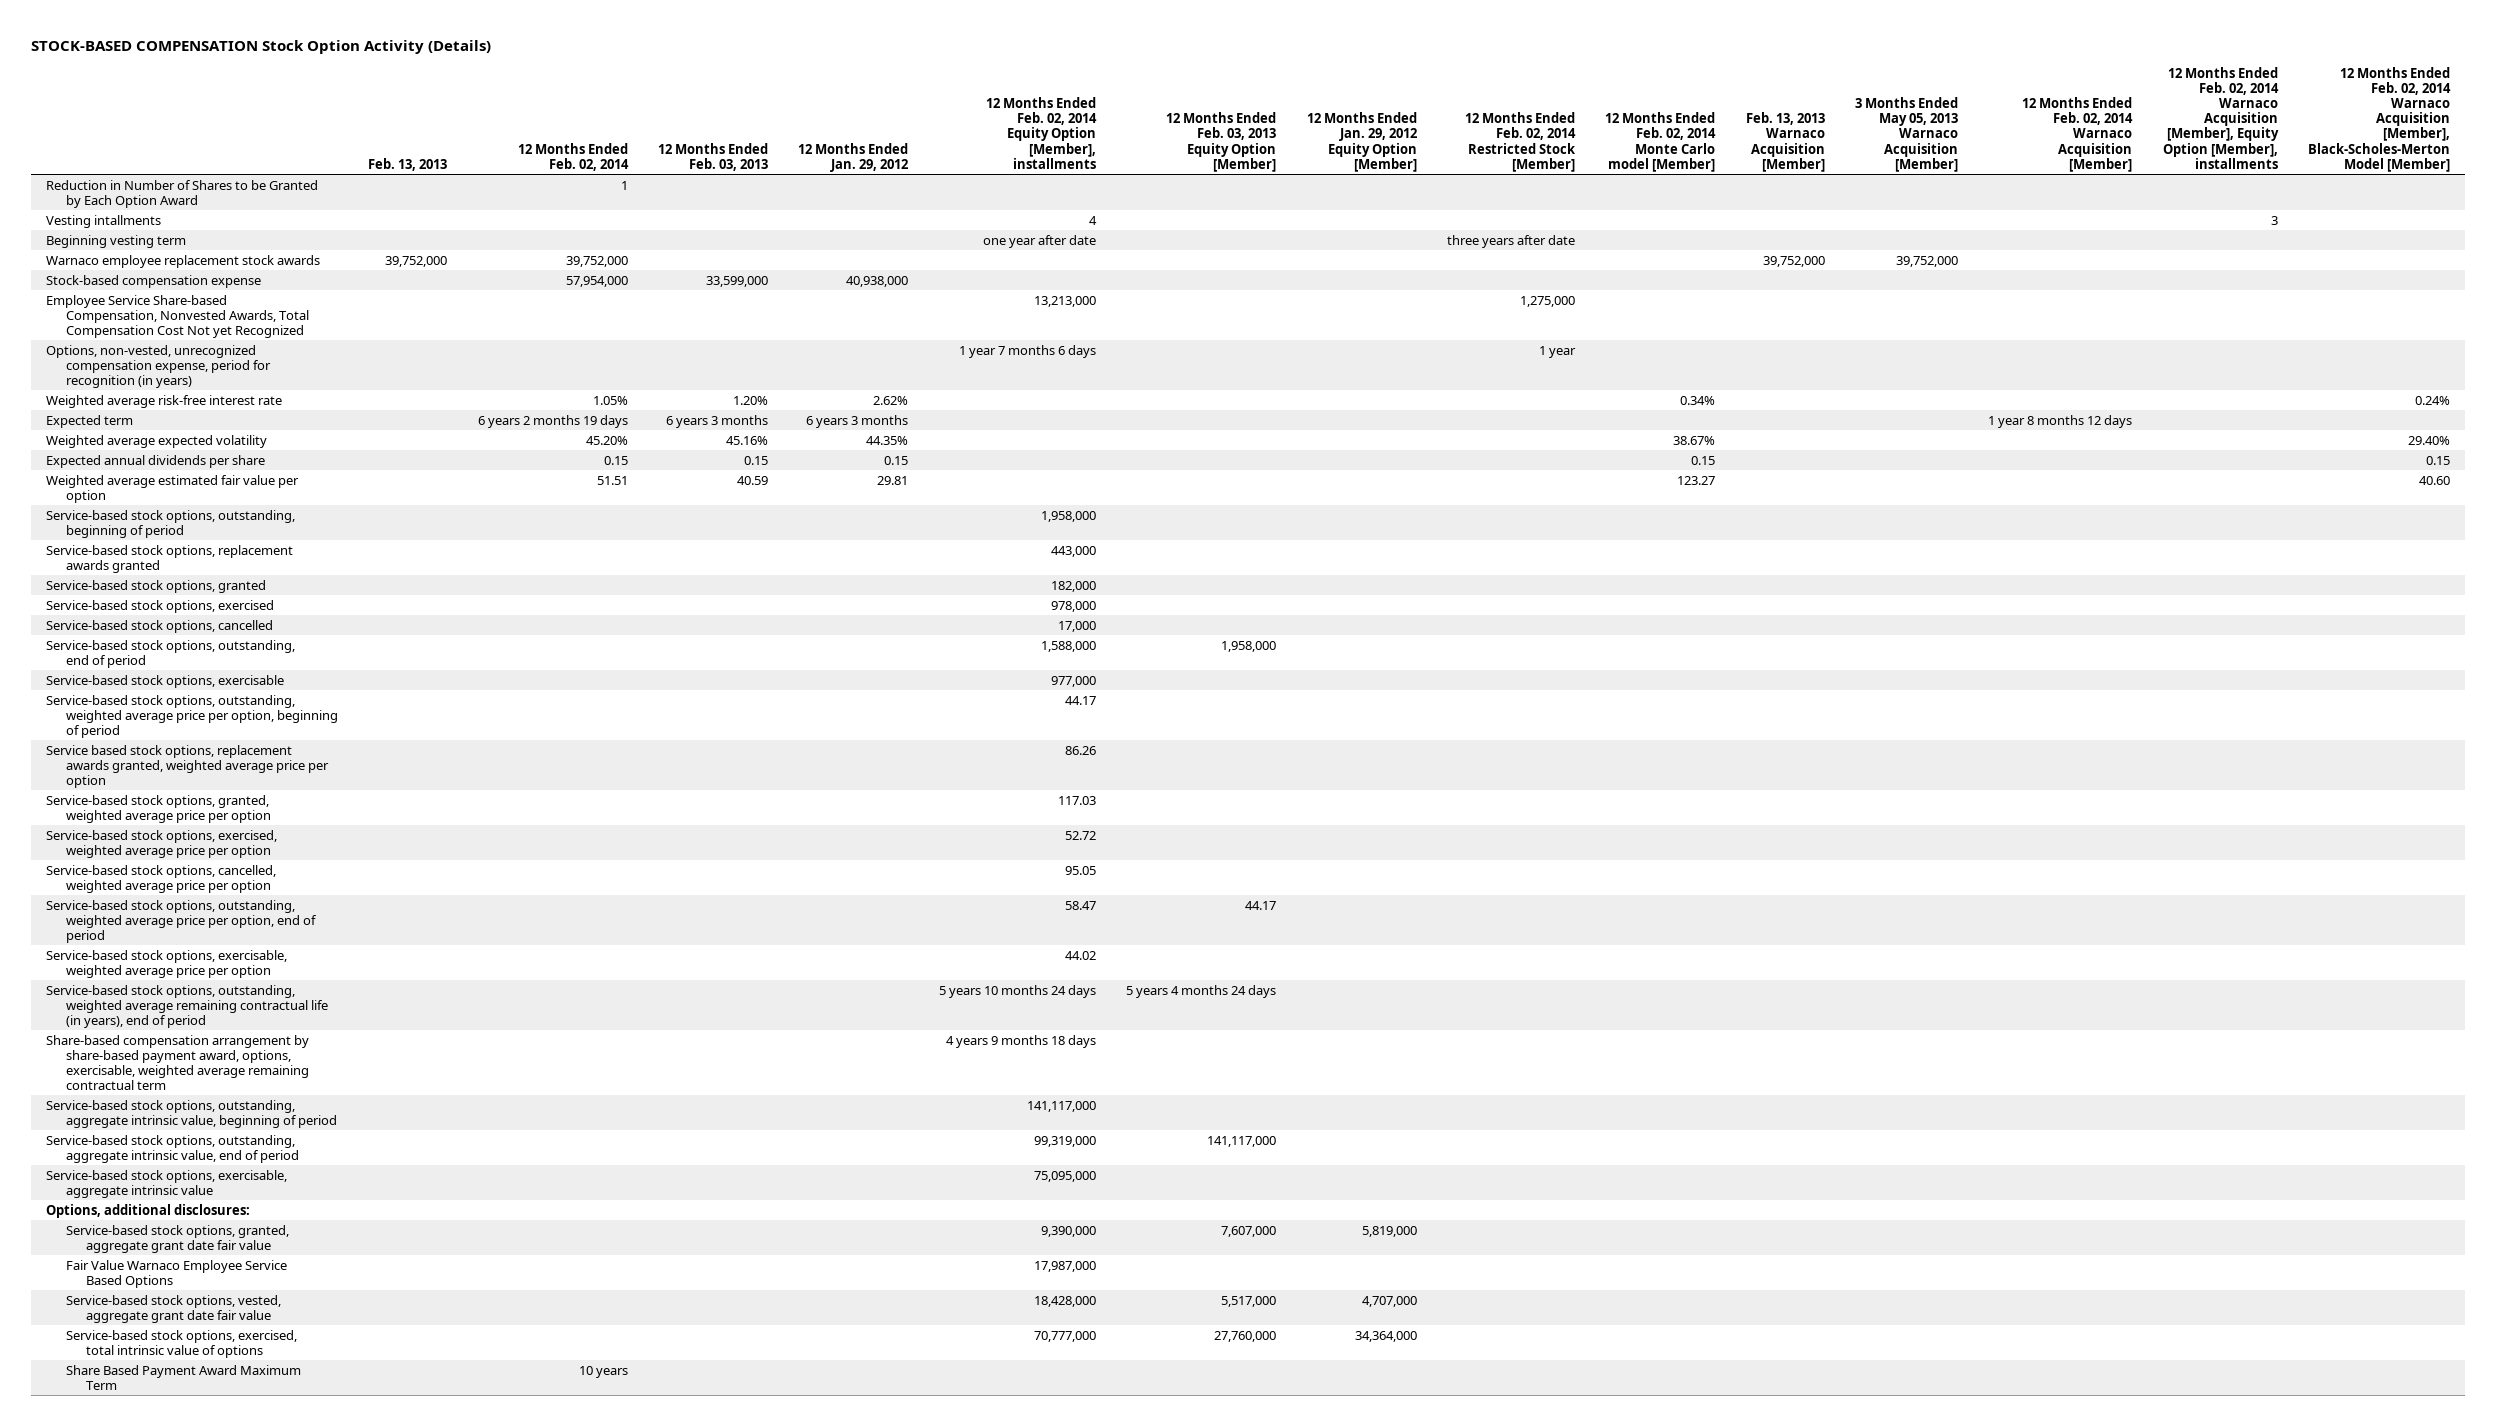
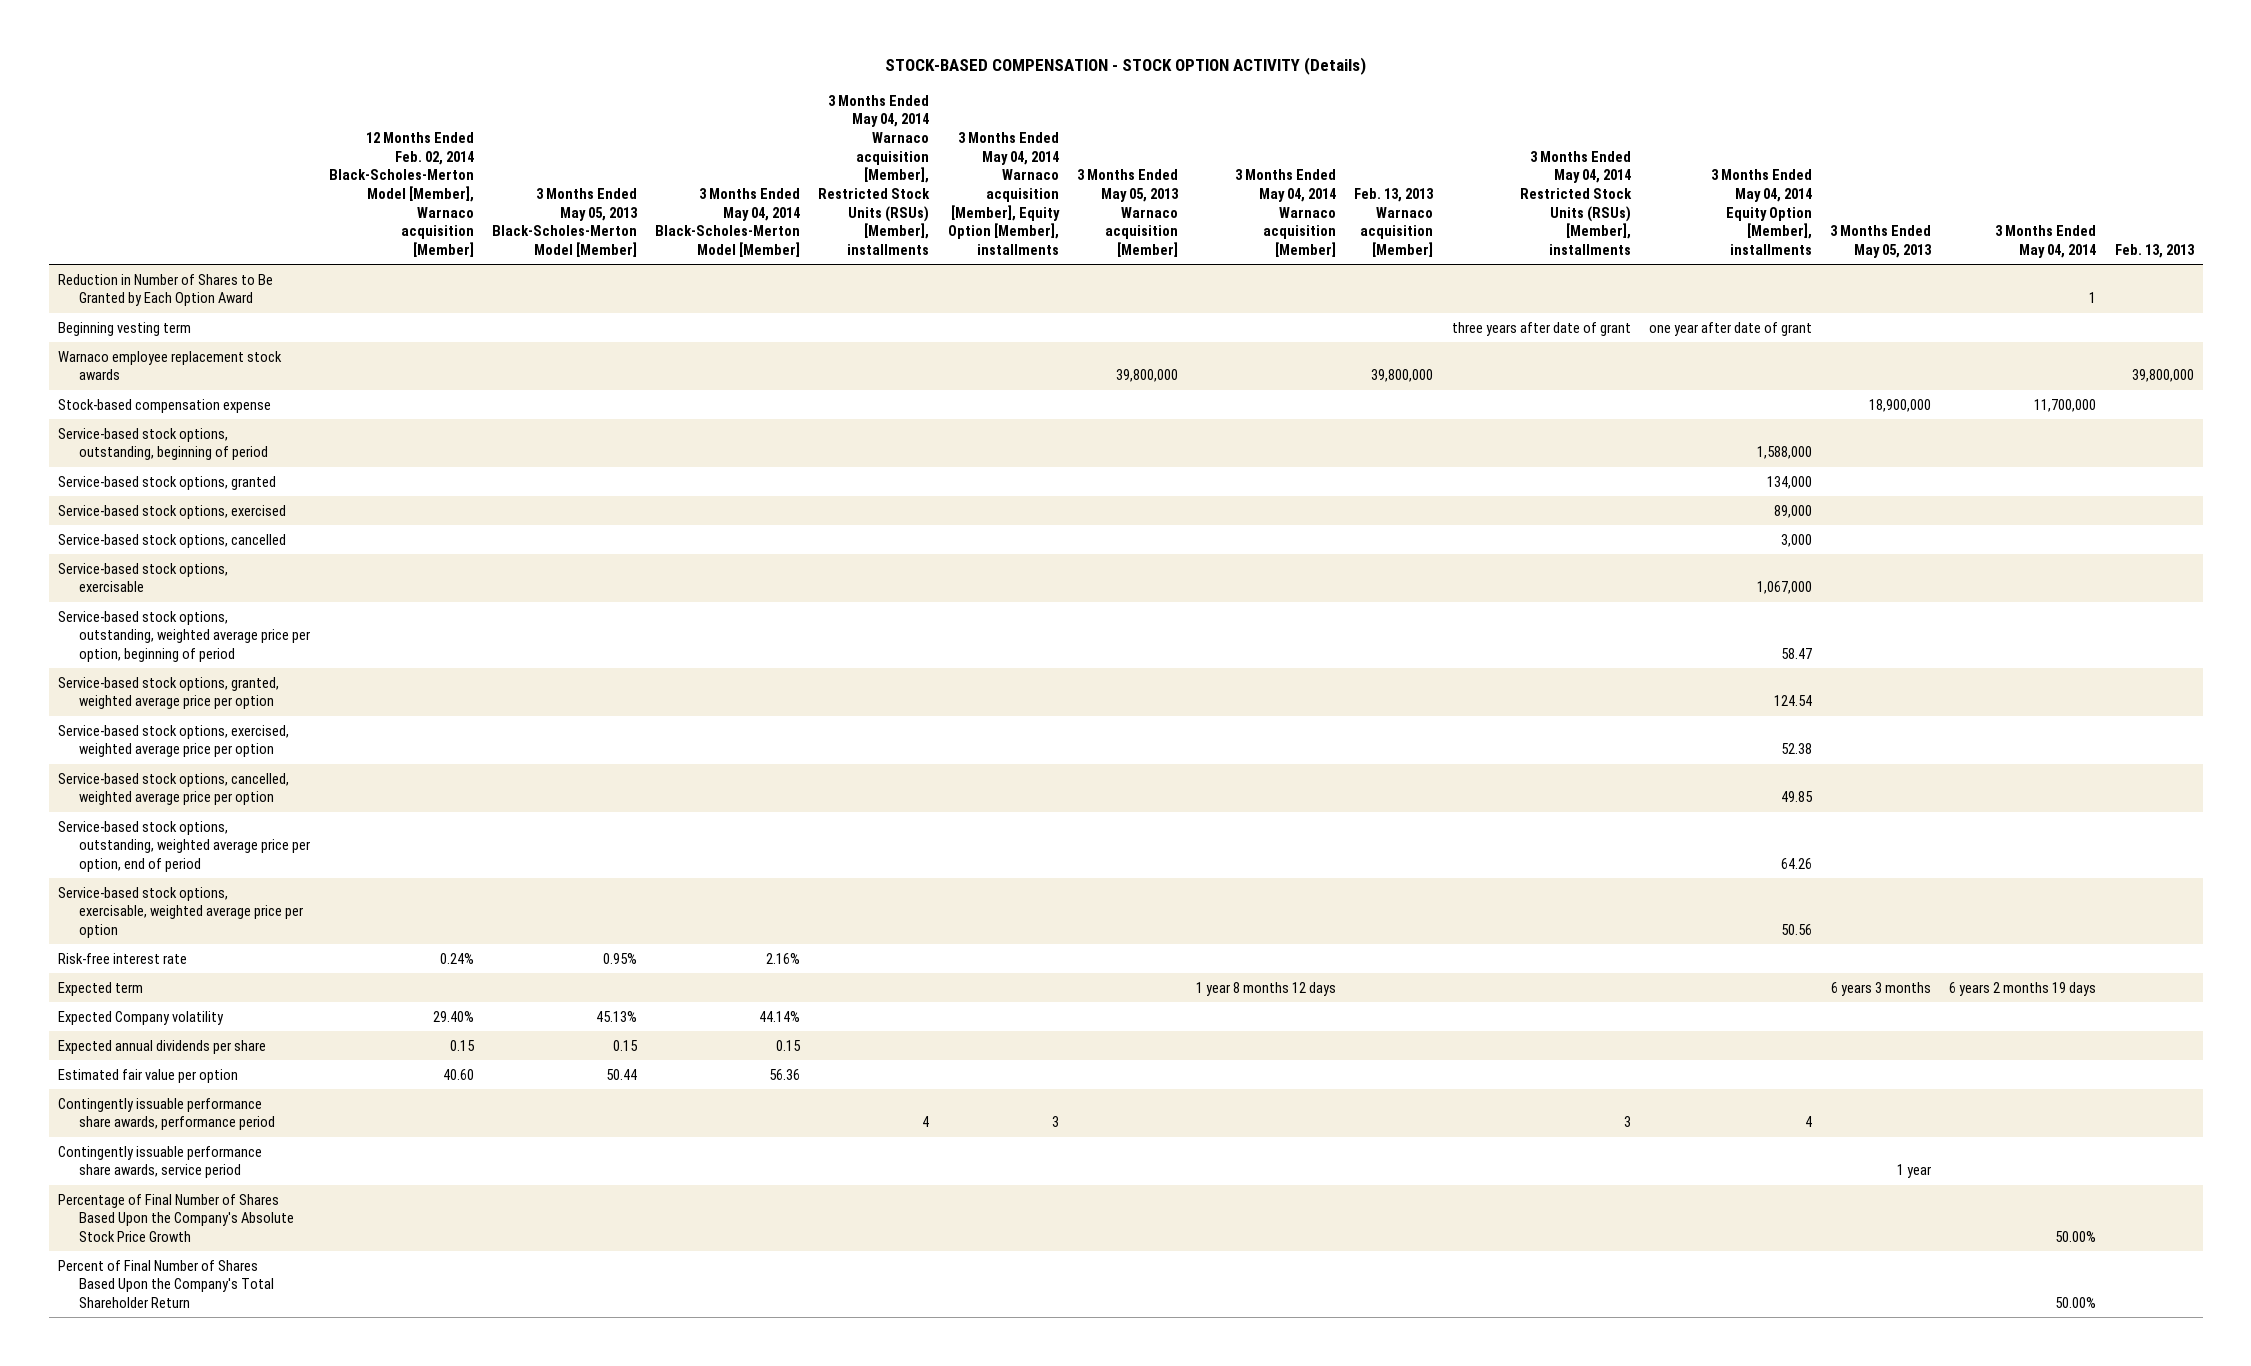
- STOCK-BASED COMPENSATION Stock Option Activity (Details)
+ STOCK-BASED COMPENSATION - STOCK OPTION ACTIVITY (Details)
- | Feb. 13, 2013 | 12 Months Ended Feb. 02, 2014 | 12 Months Ended Feb. 03, 2013 | 12 Months Ended Jan. 29, 2012 | 12 Months Ended Feb. 02, 2014 Equity Option [Member], installments | 12 Months Ended Feb. 03, 2013 Equity Option [Member] | 12 Months Ended Jan. 29, 2012 Equity Option [Member] | 12 Months Ended Feb. 02, 2014 Restricted Stock [Member] | 12 Months Ended Feb. 02, 2014 Monte Carlo model [Member] | Feb. 13, 2013 Warnaco Acquisition [Member] | 3 Months Ended May 05, 2013 Warnaco Acquisition [Member] | 12 Months Ended Feb. 02, 2014 Warnaco Acquisition [Member] | 12 Months Ended Feb. 02, 2014 Warnaco Acquisition [Member], Equity Option [Member], installments | 12 Months Ended Feb. 02, 2014 Warnaco Acquisition [Member], Black-Scholes-Merton Model [Member]
+ | 12 Months Ended Feb. 02, 2014 Black-Scholes-Merton Model [Member], Warnaco acquisition [Member] | 3 Months Ended May 05, 2013 Black-Scholes-Merton Model [Member] | 3 Months Ended May 04, 2014 Black-Scholes-Merton Model [Member] | 3 Months Ended May 04, 2014 Warnaco acquisition [Member], Restricted Stock Units (RSUs) [Member], installments | 3 Months Ended May 04, 2014 Warnaco acquisition [Member], Equity Option [Member], installments | 3 Months Ended May 05, 2013 Warnaco acquisition [Member] | 3 Months Ended May 04, 2014 Warnaco acquisition [Member] | Feb. 13, 2013 Warnaco acquisition [Member] | 3 Months Ended May 04, 2014 Restricted Stock Units (RSUs) [Member], installments | 3 Months Ended May 04, 2014 Equity Option [Member], installments | 3 Months Ended May 05, 2013 | 3 Months Ended May 04, 2014 | Feb. 13, 2013
- Reduction in Number of Shares to be Granted by Each Option Award | | 1 | | | | | | | | | | | |
- Vesting intallments | | | | | 4 | | | | | | | | 3 |
+ Reduction in Number of Shares to Be Granted by Each Option Award | | | | | | | | | | | | 1 |
- Warnaco employee replacement stock awards | 39,752,000 | 39,752,000 | | | | | | | | 39,752,000 | 39,752,000 | | |
+ Warnaco employee replacement stock awards | | | | | | 39,800,000 | | 39,800,000 | | | | | 39,800,000
- Employee Service Share-based Compensation, Nonvested Awards, Total Compensation Cost Not yet Recognized | | | | | 13,213,000 | | | 1,275,000 | | | | | |
- Options, non-vested, unrecognized compensation expense, period for recognition (in years) | | | | | 1 year 7 months 6 days | | | 1 year | | | | | |
- Weighted average risk-free interest rate | | 1.05% | 1.20% | 2.62% | | | | | 0.34% | | | | | 0.24%
- Weighted average expected volatility | | 45.20% | 45.16% | 44.35% | | | | | 38.67% | | | | | 29.40%
- Weighted average estimated fair value per option | | 51.51 | 40.59 | 29.81 | | | | | 123.27 | | | | | 40.60
- Service-based stock options, replacement awards granted | | | | | 443,000 | | | | | | | | |
- Service-based stock options, outstanding, end of period | | | | | 1,588,000 | 1,958,000 | | | | | | | |
- Service based stock options, replacement awards granted, weighted average price per option | | | | | 86.26 | | | | | | | | |
- Service-based stock options, outstanding, weighted average remaining contractual life (in years), end of period | | | | | 5 years 10 months 24 days | 5 years 4 months 24 days | | | | | | | |
- Share-based compensation arrangement by share-based payment award, options, exercisable, weighted average remaining contractual term | | | | | 4 years 9 months 18 days | | | | | | | | |
- Service-based stock options, outstanding, aggregate intrinsic value, beginning of period | | | | | 141,117,000 | | | | | | | | |
- Service-based stock options, outstanding, aggregate intrinsic value, end of period | | | | | 99,319,000 | 141,117,000 | | | | | | | |
- Service-based stock options, exercisable, aggregate intrinsic value | | | | | 75,095,000 | | | | | | | | |
- Options, additional disclosures:
- Service-based stock options, granted, aggregate grant date fair value | | | | | 9,390,000 | 7,607,000 | 5,819,000 | | | | | | |
- Fair Value Warnaco Employee Service Based Options | | | | | 17,987,000 | | | | | | | | |
- Service-based stock options, vested, aggregate grant date fair value | | | | | 18,428,000 | 5,517,000 | 4,707,000 | | | | | | |
- Service-based stock options, exercised, total intrinsic value of options | | | | | 70,777,000 | 27,760,000 | 34,364,000 | | | | | | |
- Share Based Payment Award Maximum Term | | 10 years | | | | | | | | | | | |
+ Risk-free interest rate | 0.24% | 0.95% | 2.16% | | | | | | | | | |
moved down: Expected term | | | | | | | 1 year 8 months 12 days | | | | 6 years 3 months | 6 years 2 months 19 days |
+ Expected Company volatility | 29.40% | 45.13% | 44.14% | | | | | | | | | |
moved down: Expected annual dividends per share | 0.15 | 0.15 | 0.15 | | | | | | | | | |
+ Estimated fair value per option | 40.60 | 50.44 | 56.36 | | | | | | | | | |
+ Contingently issuable performance share awards, performance period | | | | 4 | 3 | | | | 3 | 4 | | |
+ Contingently issuable performance share awards, service period | | | | | | | | | | | 1 year | |
+ Percentage of Final Number of Shares Based Upon the Company's Absolute Stock Price Growth | | | | | | | | | | | | 50.00% |
+ Percent of Final Number of Shares Based Upon the Company's Total Shareholder Return | | | | | | | | | | | | 50.00% |

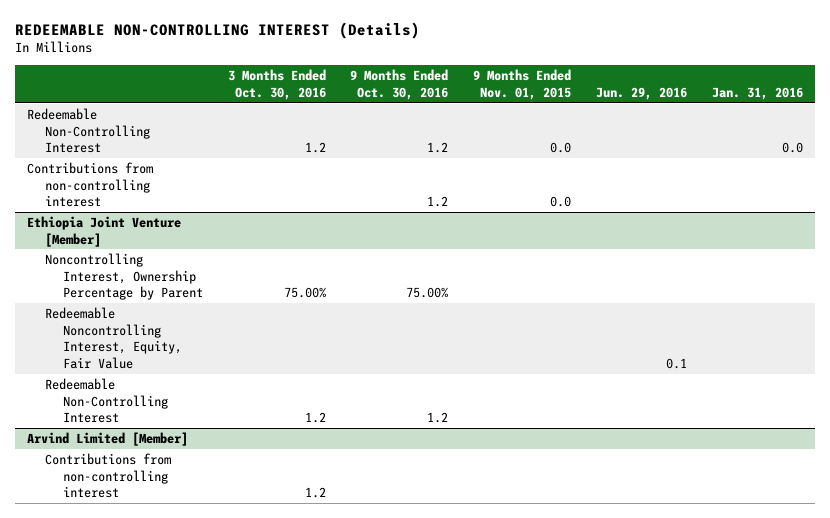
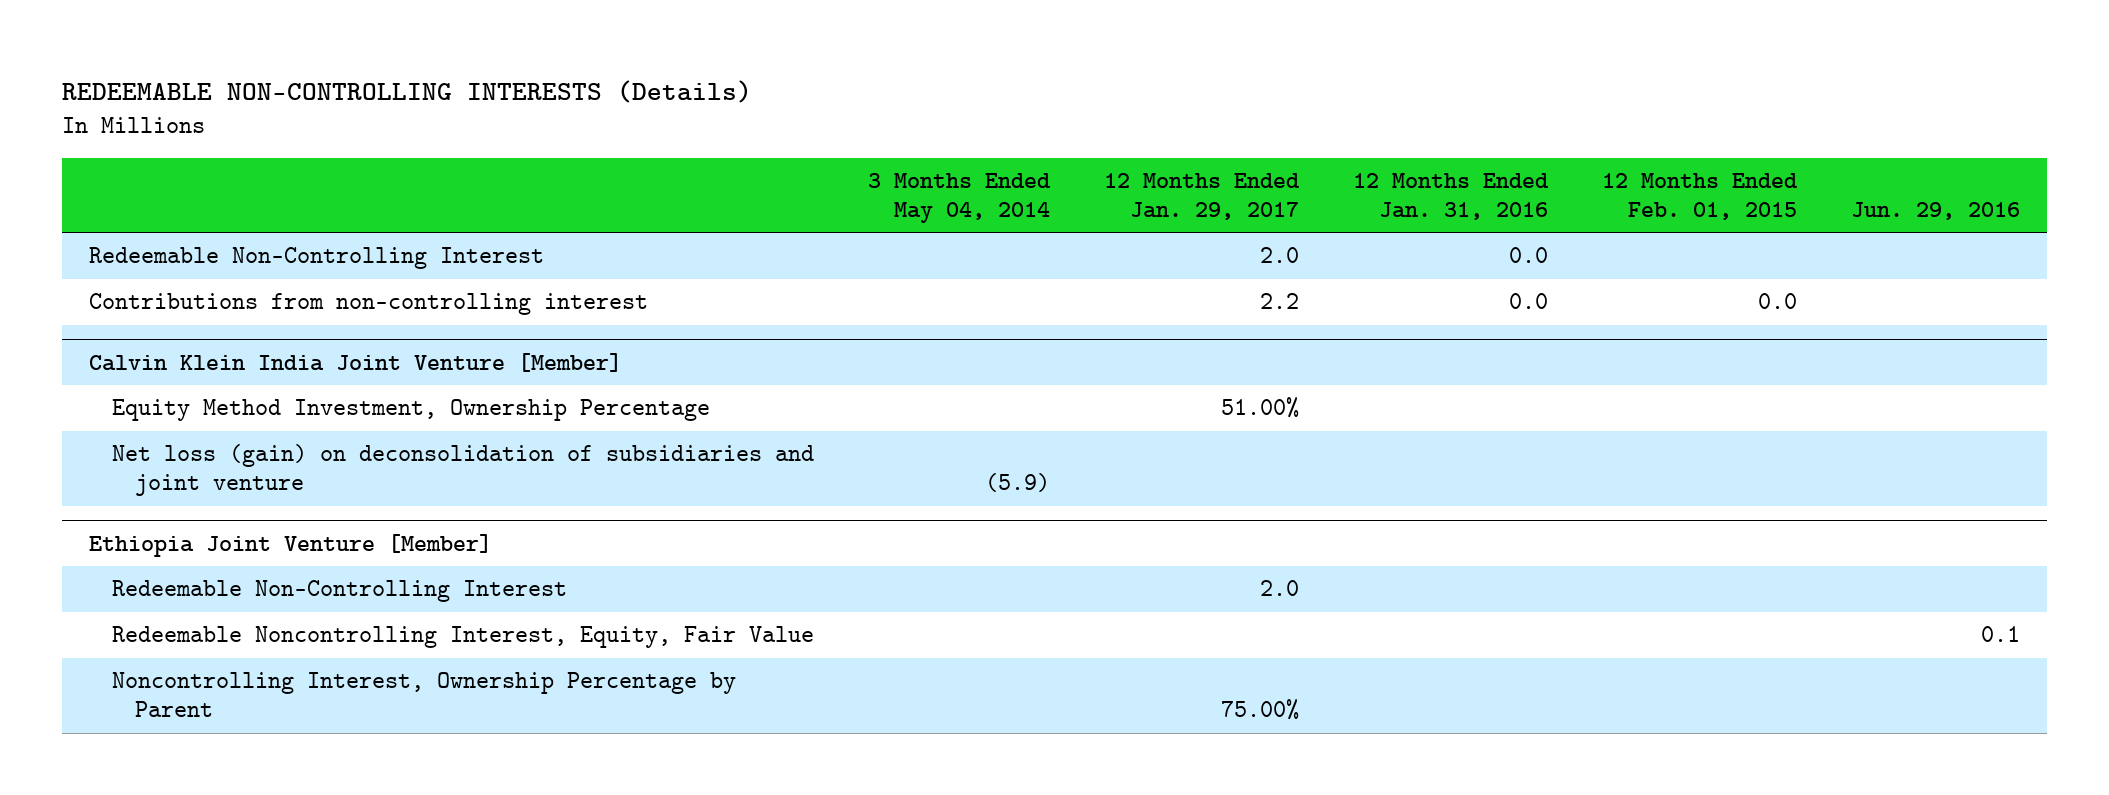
- REDEEMABLE NON-CONTROLLING INTEREST (Details)
+ REDEEMABLE NON-CONTROLLING INTERESTS (Details)
- | 3 Months Ended Oct. 30, 2016 | 9 Months Ended Oct. 30, 2016 | 9 Months Ended Nov. 01, 2015 | Jun. 29, 2016 | Jan. 31, 2016
+ | 3 Months Ended May 04, 2014 | 12 Months Ended Jan. 29, 2017 | 12 Months Ended Jan. 31, 2016 | 12 Months Ended Feb. 01, 2015 | Jun. 29, 2016
+ Calvin Klein India Joint Venture [Member]
+ Equity Method Investment, Ownership Percentage | | 51.00% | | |
+ Net loss (gain) on deconsolidation of subsidiaries and joint venture | (5.9) | | | |
- Arvind Limited [Member]
- Contributions from non-controlling interest | 1.2 | | | |
@ Ethiopia Joint Venture [Member]
moved down: Redeemable Noncontrolling Interest, Equity, Fair Value | | | | | 0.1
moved down: Noncontrolling Interest, Ownership Percentage by Parent | | 75.00% | | |

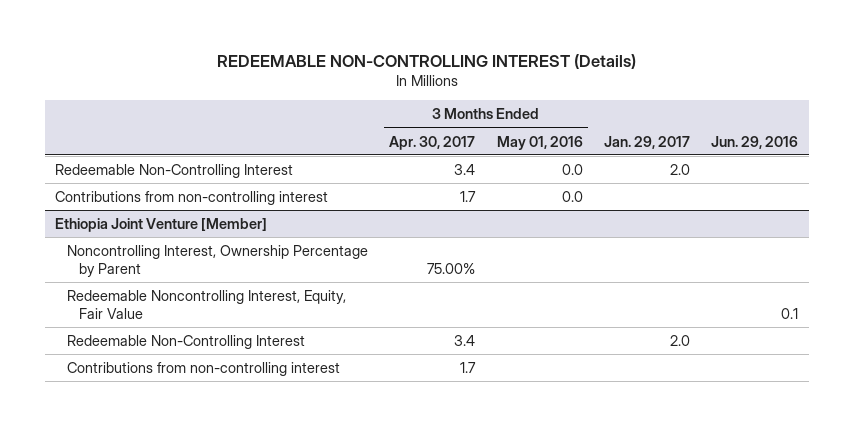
- REDEEMABLE NON-CONTROLLING INTERESTS (Details)
+ REDEEMABLE NON-CONTROLLING INTEREST (Details)
- | 3 Months Ended May 04, 2014 | 12 Months Ended Jan. 29, 2017 | 12 Months Ended Jan. 31, 2016 | 12 Months Ended Feb. 01, 2015 | Jun. 29, 2016
+ | 3 Months Ended Apr. 30, 2017 | 3 Months Ended May 01, 2016 | Jan. 29, 2017 | Jun. 29, 2016
- Calvin Klein India Joint Venture [Member]
- Equity Method Investment, Ownership Percentage | | 51.00% | | |
- Net loss (gain) on deconsolidation of subsidiaries and joint venture | (5.9) | | | |
@ Ethiopia Joint Venture [Member]
moved down: Redeemable Noncontrolling Interest, Equity, Fair Value | | | | 0.1
moved down: Redeemable Non-Controlling Interest | 3.4 | | 2.0 |
+ Contributions from non-controlling interest | 1.7 | | |

